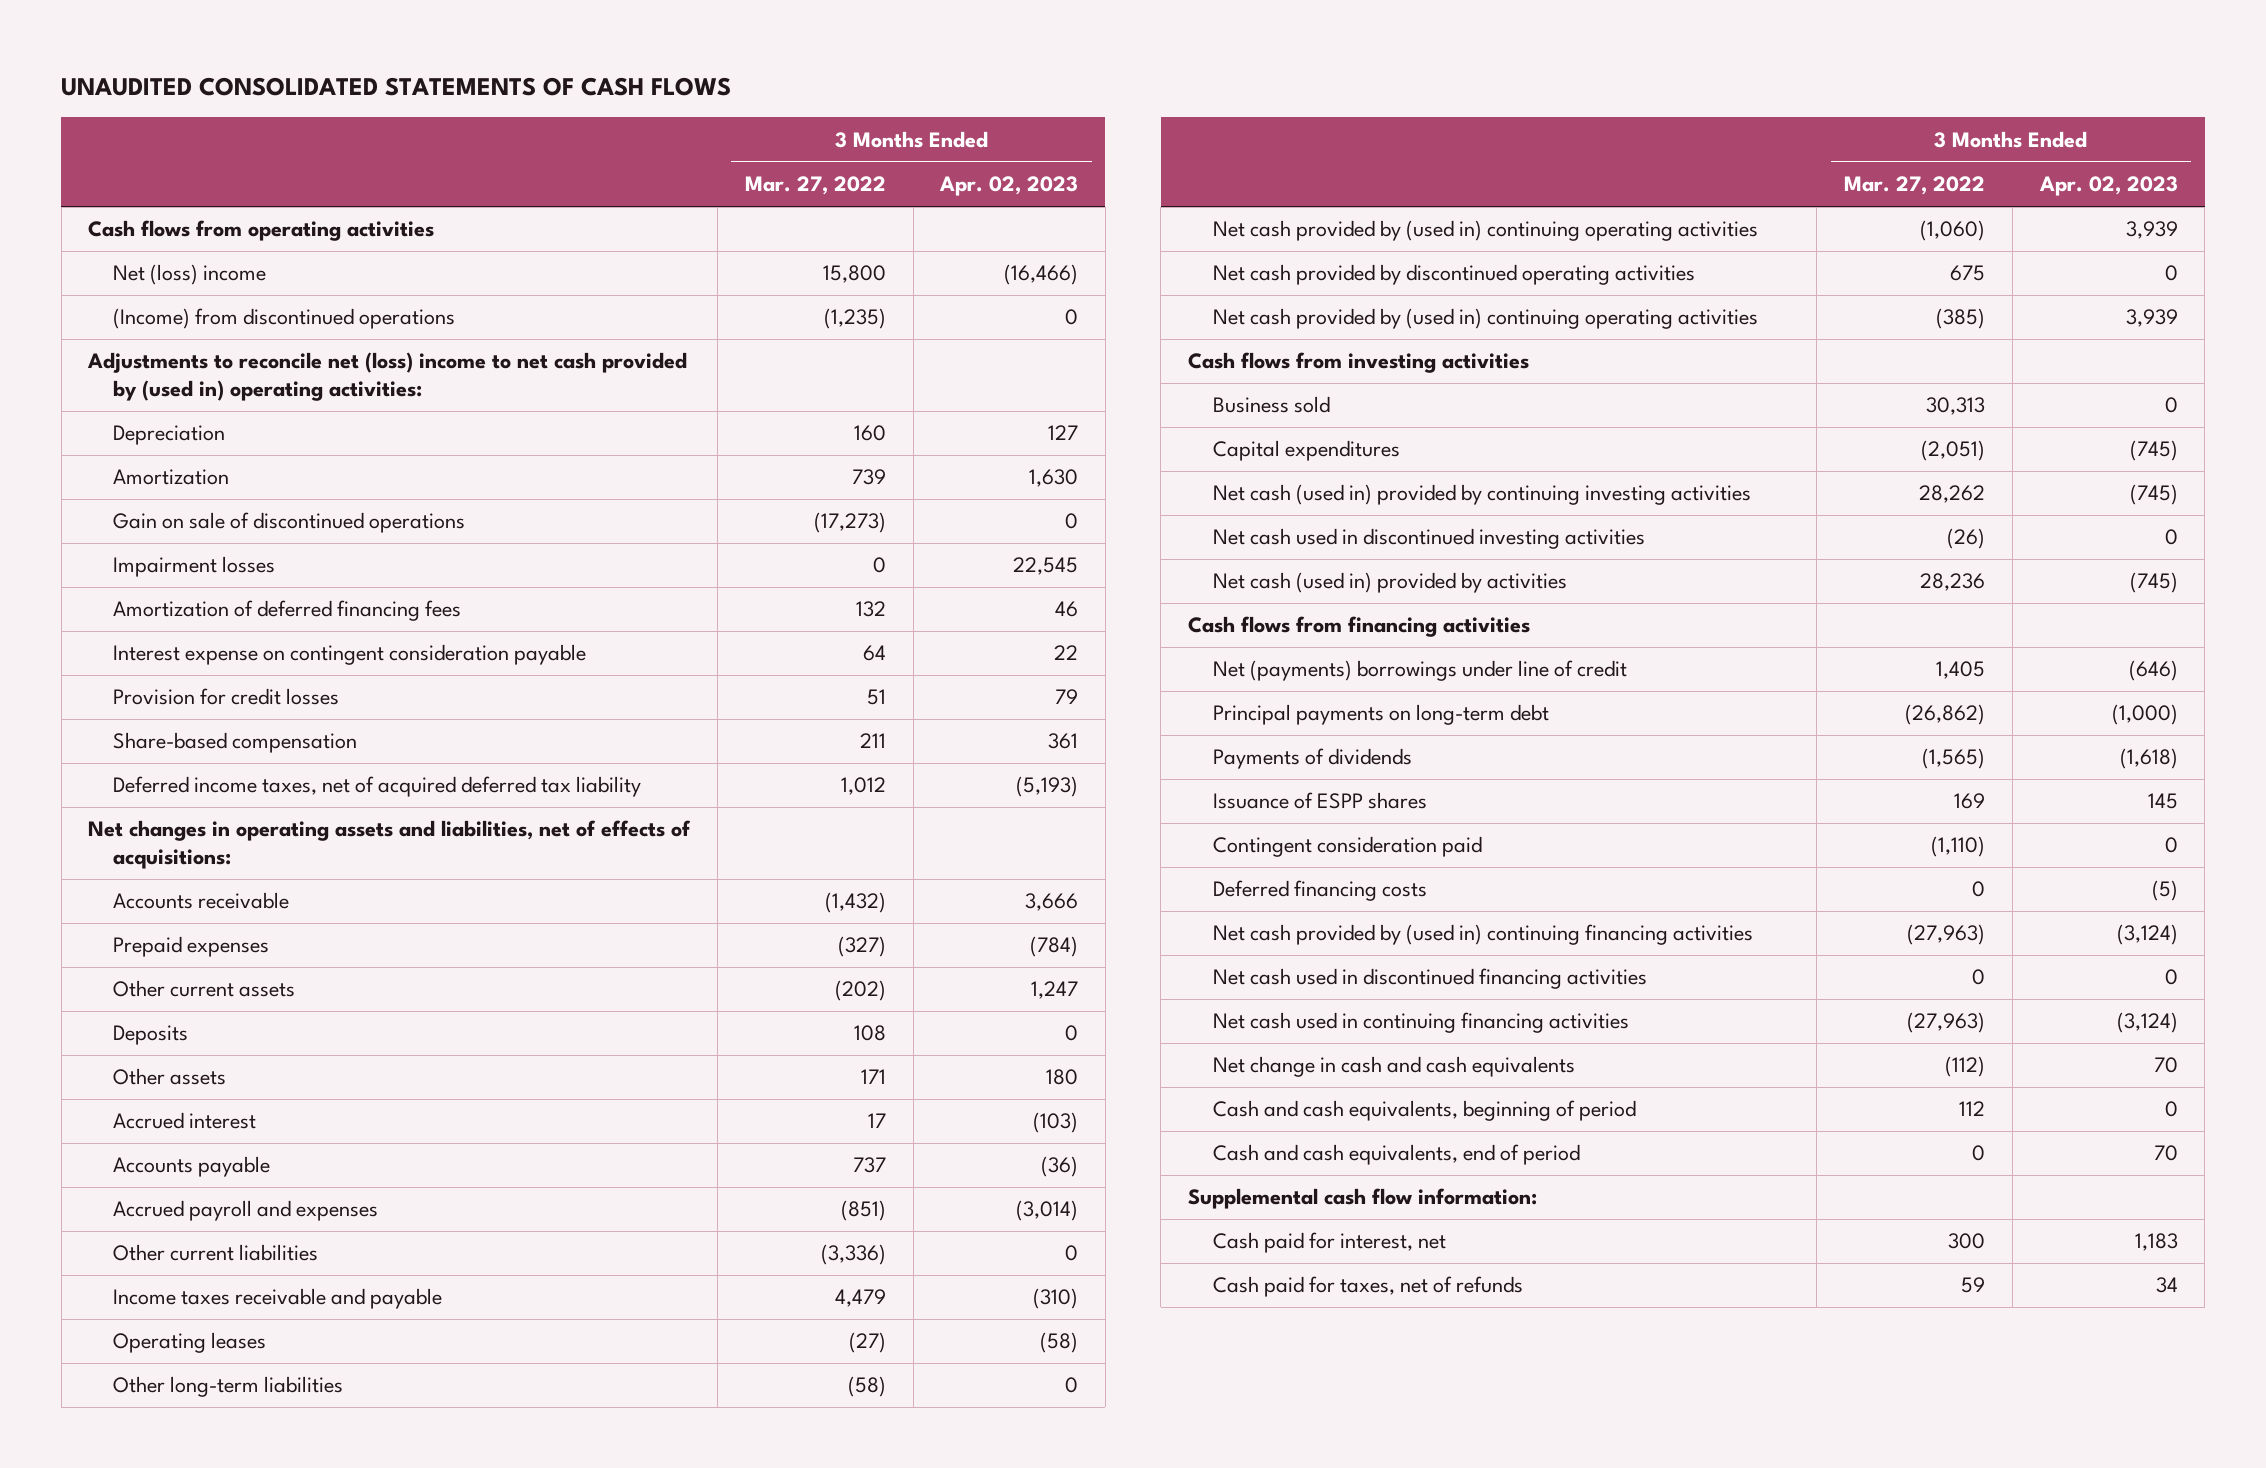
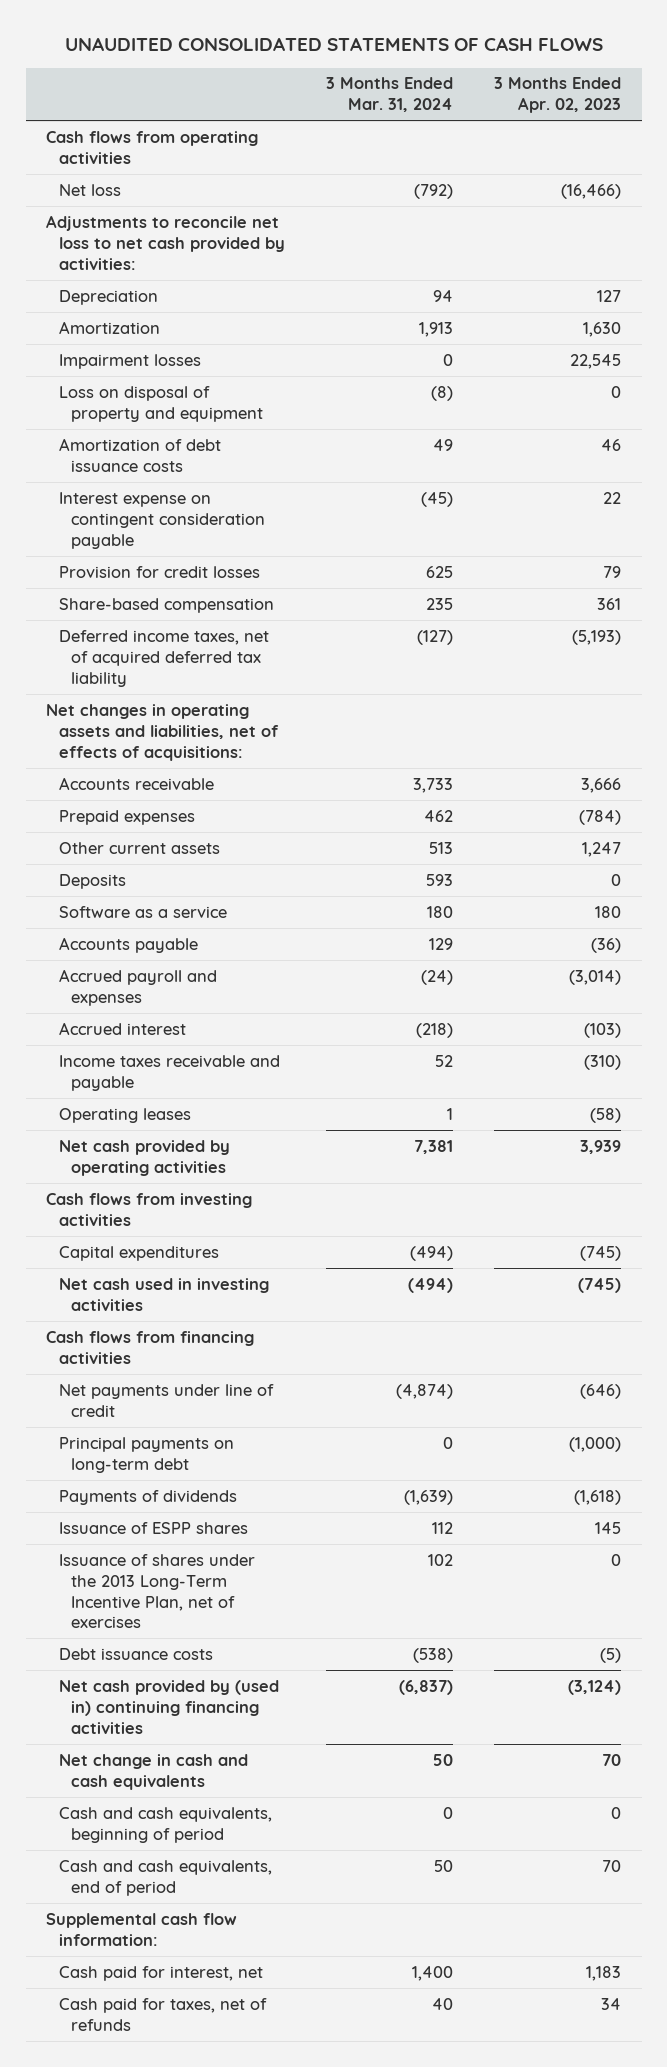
- | 3 Months Ended Mar. 27, 2022 | 3 Months Ended Apr. 02, 2023
+ | 3 Months Ended Mar. 31, 2024 | 3 Months Ended Apr. 02, 2023
- Net (loss) income | 15,800 | (16,466)
- (Income) from discontinued operations | (1,235) | 0
- Adjustments to reconcile net (loss) income to net cash provided by (used in) operating activities:
+ Net loss | (792) | (16,466)
+ Adjustments to reconcile net loss to net cash provided by activities:
- Gain on sale of discontinued operations | (17,273) | 0
- Amortization of deferred financing fees | 132 | 46
+ Loss on disposal of property and equipment | (8) | 0
+ Amortization of debt issuance costs | 49 | 46
- Other assets | 171 | 180
+ Software as a service | 180 | 180
- Other current liabilities | (3,336) | 0
moved down: Accrued interest | (218) | (103)
- Other long-term liabilities | (58) | 0
- Net cash provided by (used in) continuing operating activities | (1,060) | 3,939
- Net cash provided by discontinued operating activities | 675 | 0
- Net cash provided by (used in) continuing operating activities | (385) | 3,939
+ Net cash provided by operating activities | 7,381 | 3,939
- Business sold | 30,313 | 0
- Net cash (used in) provided by continuing investing activities | 28,262 | (745)
- Net cash used in discontinued investing activities | (26) | 0
- Net cash (used in) provided by activities | 28,236 | (745)
+ Net cash used in investing activities | (494) | (745)
- Net (payments) borrowings under line of credit | 1,405 | (646)
+ Net payments under line of credit | (4,874) | (646)
- Contingent consideration paid | (1,110) | 0
- Deferred financing costs | 0 | (5)
+ Issuance of shares under the 2013 Long-Term Incentive Plan, net of exercises | 102 | 0
+ Debt issuance costs | (538) | (5)
- Net cash used in discontinued financing activities | 0 | 0
- Net cash used in continuing financing activities | (27,963) | (3,124)

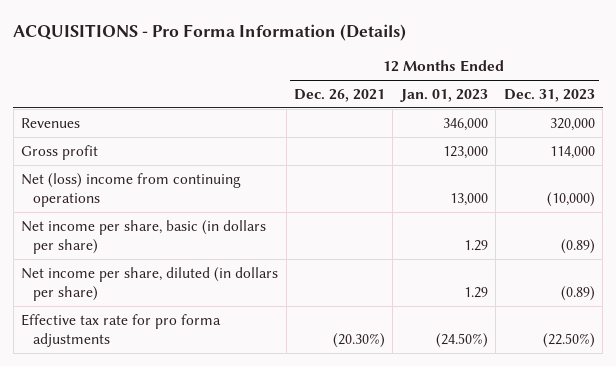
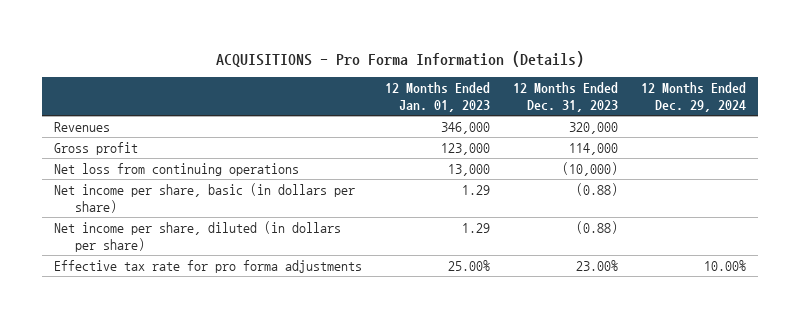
- | 12 Months Ended Dec. 26, 2021 | 12 Months Ended Jan. 01, 2023 | 12 Months Ended Dec. 31, 2023
+ | 12 Months Ended Jan. 01, 2023 | 12 Months Ended Dec. 31, 2023 | 12 Months Ended Dec. 29, 2024
- Net (loss) income from continuing operations | | 13,000 | (10,000)
- Net income per share, basic (in dollars per share) | | 1.29 | (0.89)
- Net income per share, diluted (in dollars per share) | | 1.29 | (0.89)
- Effective tax rate for pro forma adjustments | (20.30%) | (24.50%) | (22.50%)
+ Net loss from continuing operations | 13,000 | (10,000) |
+ Net income per share, basic (in dollars per share) | 1.29 | (0.88) |
+ Net income per share, diluted (in dollars per share) | 1.29 | (0.88) |
+ Effective tax rate for pro forma adjustments | 25.00% | 23.00% | 10.00%

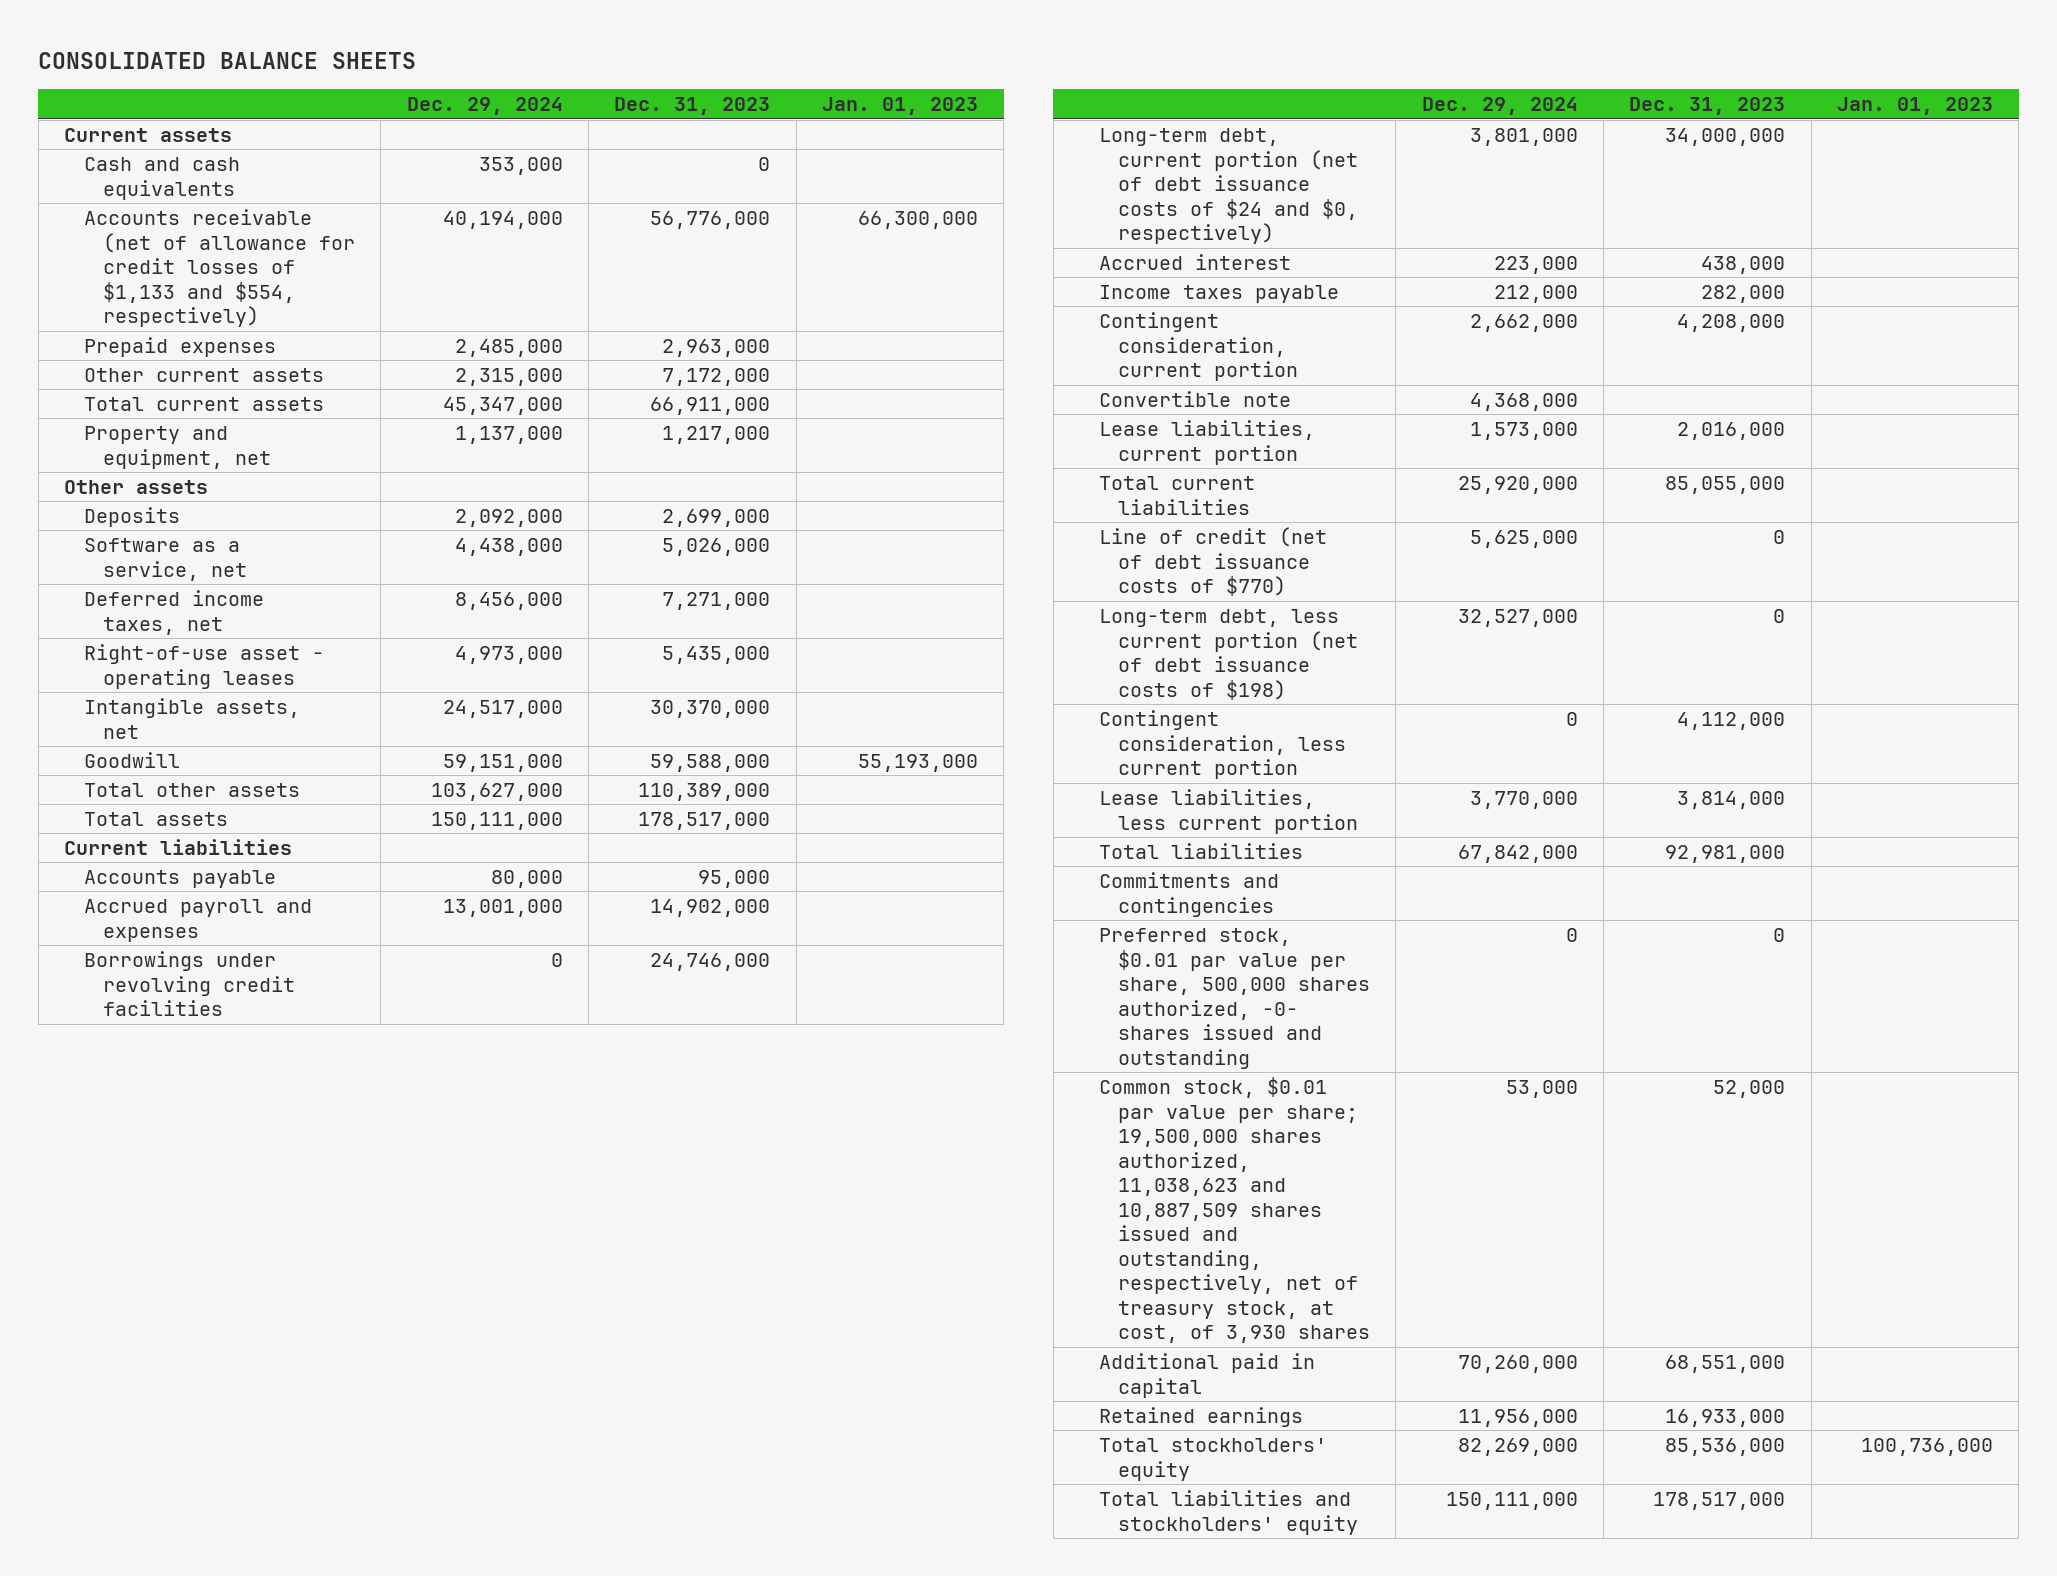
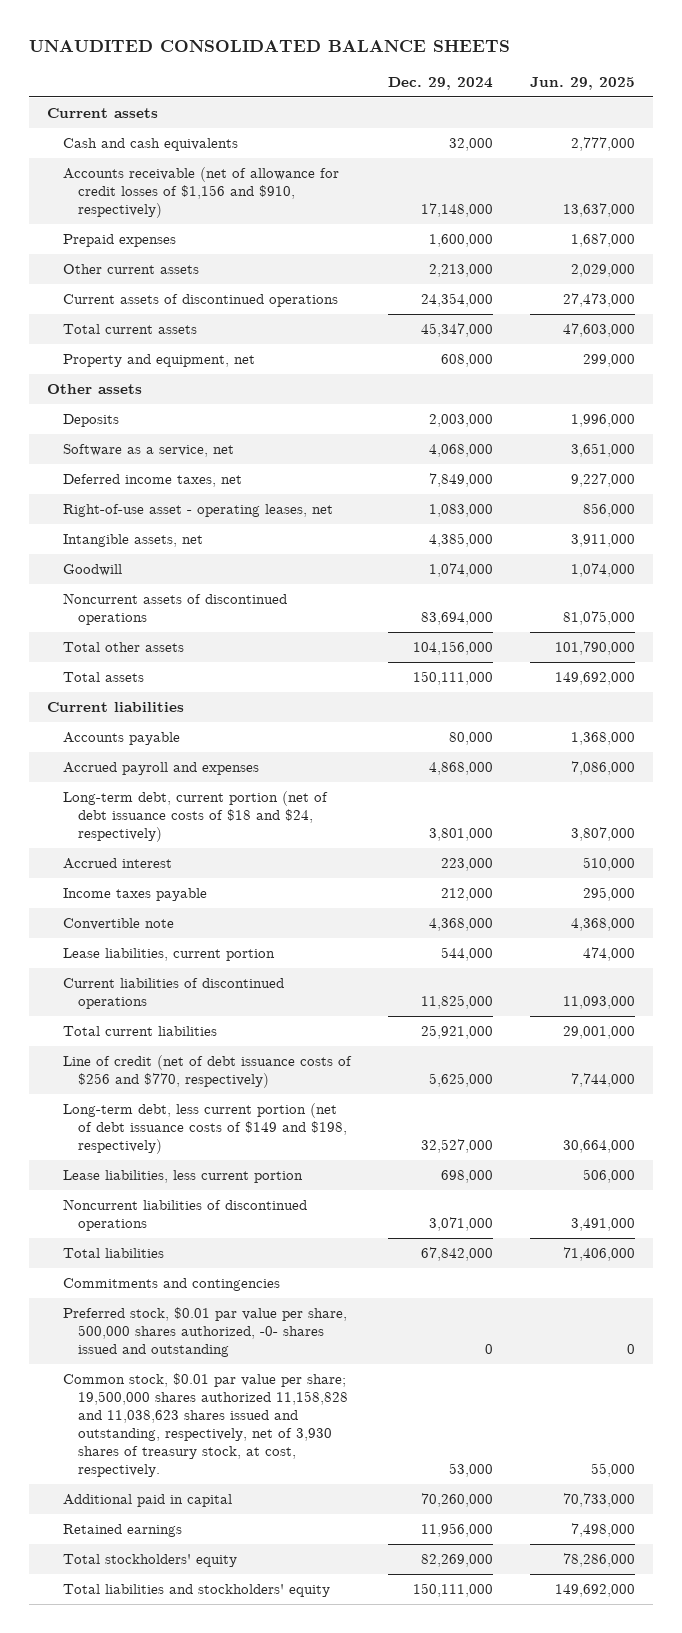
- CONSOLIDATED BALANCE SHEETS
+ UNAUDITED CONSOLIDATED BALANCE SHEETS
- | Dec. 29, 2024 | Dec. 31, 2023 | Jan. 01, 2023
+ | Dec. 29, 2024 | Jun. 29, 2025
- Cash and cash equivalents | 353,000 | 0 |
- Accounts receivable (net of allowance for credit losses of $1,133 and $554, respectively) | 40,194,000 | 56,776,000 | 66,300,000
- Prepaid expenses | 2,485,000 | 2,963,000 |
- Other current assets | 2,315,000 | 7,172,000 |
+ Cash and cash equivalents | 32,000 | 2,777,000
+ Accounts receivable (net of allowance for credit losses of $1,156 and $910, respectively) | 17,148,000 | 13,637,000
+ Prepaid expenses | 1,600,000 | 1,687,000
+ Other current assets | 2,213,000 | 2,029,000
+ Current assets of discontinued operations | 24,354,000 | 27,473,000
- Property and equipment, net | 1,137,000 | 1,217,000 |
+ Property and equipment, net | 608,000 | 299,000
- Deposits | 2,092,000 | 2,699,000 |
- Software as a service, net | 4,438,000 | 5,026,000 |
- Deferred income taxes, net | 8,456,000 | 7,271,000 |
- Right-of-use asset - operating leases | 4,973,000 | 5,435,000 |
- Intangible assets, net | 24,517,000 | 30,370,000 |
- Goodwill | 59,151,000 | 59,588,000 | 55,193,000
- Total other assets | 103,627,000 | 110,389,000 |
+ Deposits | 2,003,000 | 1,996,000
+ Software as a service, net | 4,068,000 | 3,651,000
+ Deferred income taxes, net | 7,849,000 | 9,227,000
+ Right-of-use asset - operating leases, net | 1,083,000 | 856,000
+ Intangible assets, net | 4,385,000 | 3,911,000
+ Goodwill | 1,074,000 | 1,074,000
+ Noncurrent assets of discontinued operations | 83,694,000 | 81,075,000
+ Total other assets | 104,156,000 | 101,790,000
- Accrued payroll and expenses | 13,001,000 | 14,902,000 |
- Borrowings under revolving credit facilities | 0 | 24,746,000 |
- Long-term debt, current portion (net of debt issuance costs of $24 and $0, respectively) | 3,801,000 | 34,000,000 |
+ Accrued payroll and expenses | 4,868,000 | 7,086,000
+ Long-term debt, current portion (net of debt issuance costs of $18 and $24, respectively) | 3,801,000 | 3,807,000
- Contingent consideration, current portion | 2,662,000 | 4,208,000 |
- Lease liabilities, current portion | 1,573,000 | 2,016,000 |
- Total current liabilities | 25,920,000 | 85,055,000 |
- Line of credit (net of debt issuance costs of $770) | 5,625,000 | 0 |
- Long-term debt, less current portion (net of debt issuance costs of $198) | 32,527,000 | 0 |
- Contingent consideration, less current portion | 0 | 4,112,000 |
- Lease liabilities, less current portion | 3,770,000 | 3,814,000 |
+ Lease liabilities, current portion | 544,000 | 474,000
+ Current liabilities of discontinued operations | 11,825,000 | 11,093,000
+ Total current liabilities | 25,921,000 | 29,001,000
+ Line of credit (net of debt issuance costs of $256 and $770, respectively) | 5,625,000 | 7,744,000
+ Long-term debt, less current portion (net of debt issuance costs of $149 and $198, respectively) | 32,527,000 | 30,664,000
+ Lease liabilities, less current portion | 698,000 | 506,000
+ Noncurrent liabilities of discontinued operations | 3,071,000 | 3,491,000
- Common stock, $0.01 par value per share; 19,500,000 shares authorized, 11,038,623 and 10,887,509 shares issued and outstanding, respectively, net of treasury stock, at cost, of 3,930 shares | 53,000 | 52,000 |
+ Common stock, $0.01 par value per share; 19,500,000 shares authorized 11,158,828 and 11,038,623 shares issued and outstanding, respectively, net of 3,930 shares of treasury stock, at cost, respectively. | 53,000 | 55,000

